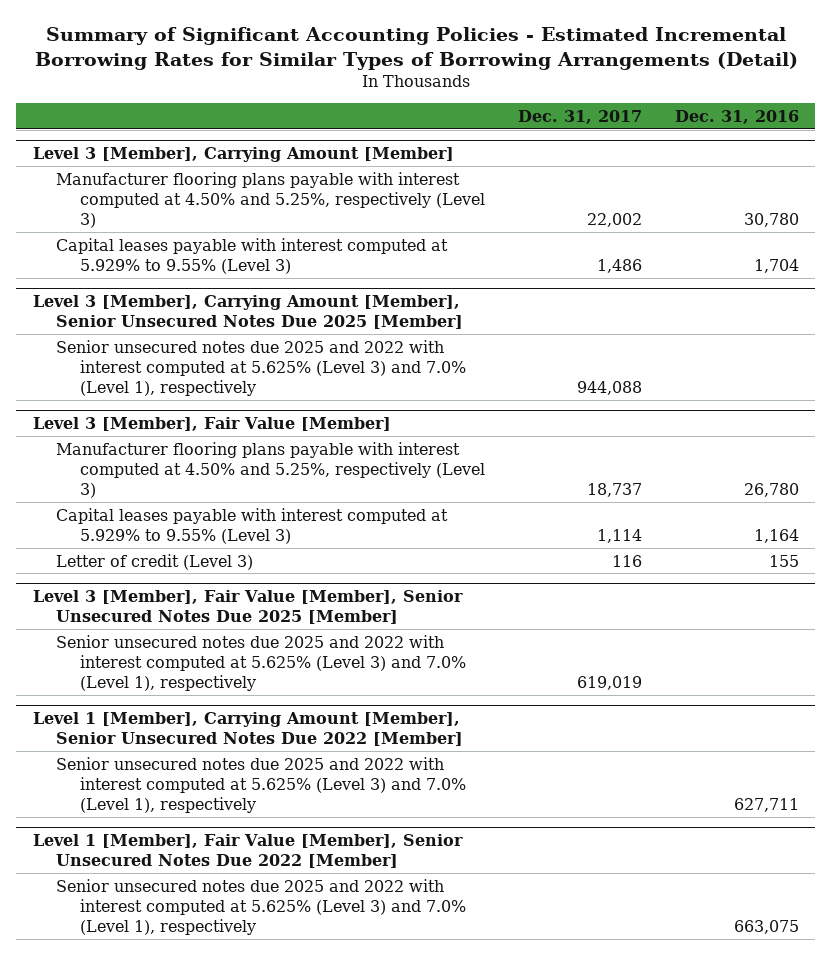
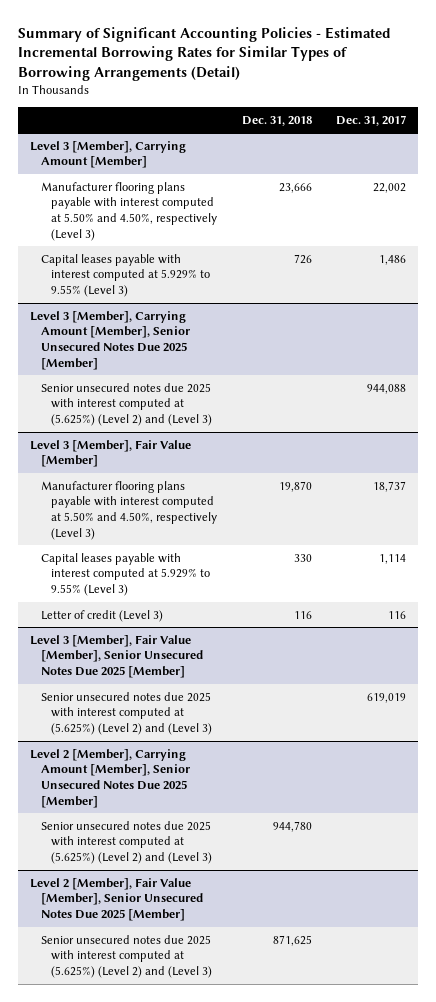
- | Dec. 31, 2017 | Dec. 31, 2016
+ | Dec. 31, 2018 | Dec. 31, 2017
@ Level 3 [Member], Carrying Amount [Member]
- Manufacturer flooring plans payable with interest computed at 4.50% and 5.25%, respectively (Level 3) | 22,002 | 30,780
+ Manufacturer flooring plans payable with interest computed at 5.50% and 4.50%, respectively (Level 3) | 23,666 | 22,002
@ Level 3 [Member], Carrying Amount [Member], Senior Unsecured Notes Due 2025 [Member]
- Senior unsecured notes due 2025 and 2022 with interest computed at 5.625% (Level 3) and 7.0% (Level 1), respectively | 944,088 |
+ Senior unsecured notes due 2025 with interest computed at (5.625%) (Level 2) and (Level 3) | | 944,088
@ Level 3 [Member], Fair Value [Member]
- Manufacturer flooring plans payable with interest computed at 4.50% and 5.25%, respectively (Level 3) | 18,737 | 26,780
+ Manufacturer flooring plans payable with interest computed at 5.50% and 4.50%, respectively (Level 3) | 19,870 | 18,737
@ Level 3 [Member], Fair Value [Member], Senior Unsecured Notes Due 2025 [Member]
- Senior unsecured notes due 2025 and 2022 with interest computed at 5.625% (Level 3) and 7.0% (Level 1), respectively | 619,019 |
- Level 1 [Member], Carrying Amount [Member], Senior Unsecured Notes Due 2022 [Member]
- Senior unsecured notes due 2025 and 2022 with interest computed at 5.625% (Level 3) and 7.0% (Level 1), respectively | | 627,711
- Level 1 [Member], Fair Value [Member], Senior Unsecured Notes Due 2022 [Member]
- Senior unsecured notes due 2025 and 2022 with interest computed at 5.625% (Level 3) and 7.0% (Level 1), respectively | | 663,075
@ Level 3 [Member], Fair Value [Member], Senior Unsecured Notes Due 2025 [Member]
+ Senior unsecured notes due 2025 with interest computed at (5.625%) (Level 2) and (Level 3) | | 619,019
+ Level 2 [Member], Carrying Amount [Member], Senior Unsecured Notes Due 2025 [Member]
+ Senior unsecured notes due 2025 with interest computed at (5.625%) (Level 2) and (Level 3) | 944,780 |
+ Level 2 [Member], Fair Value [Member], Senior Unsecured Notes Due 2025 [Member]
+ Senior unsecured notes due 2025 with interest computed at (5.625%) (Level 2) and (Level 3) | 871,625 |

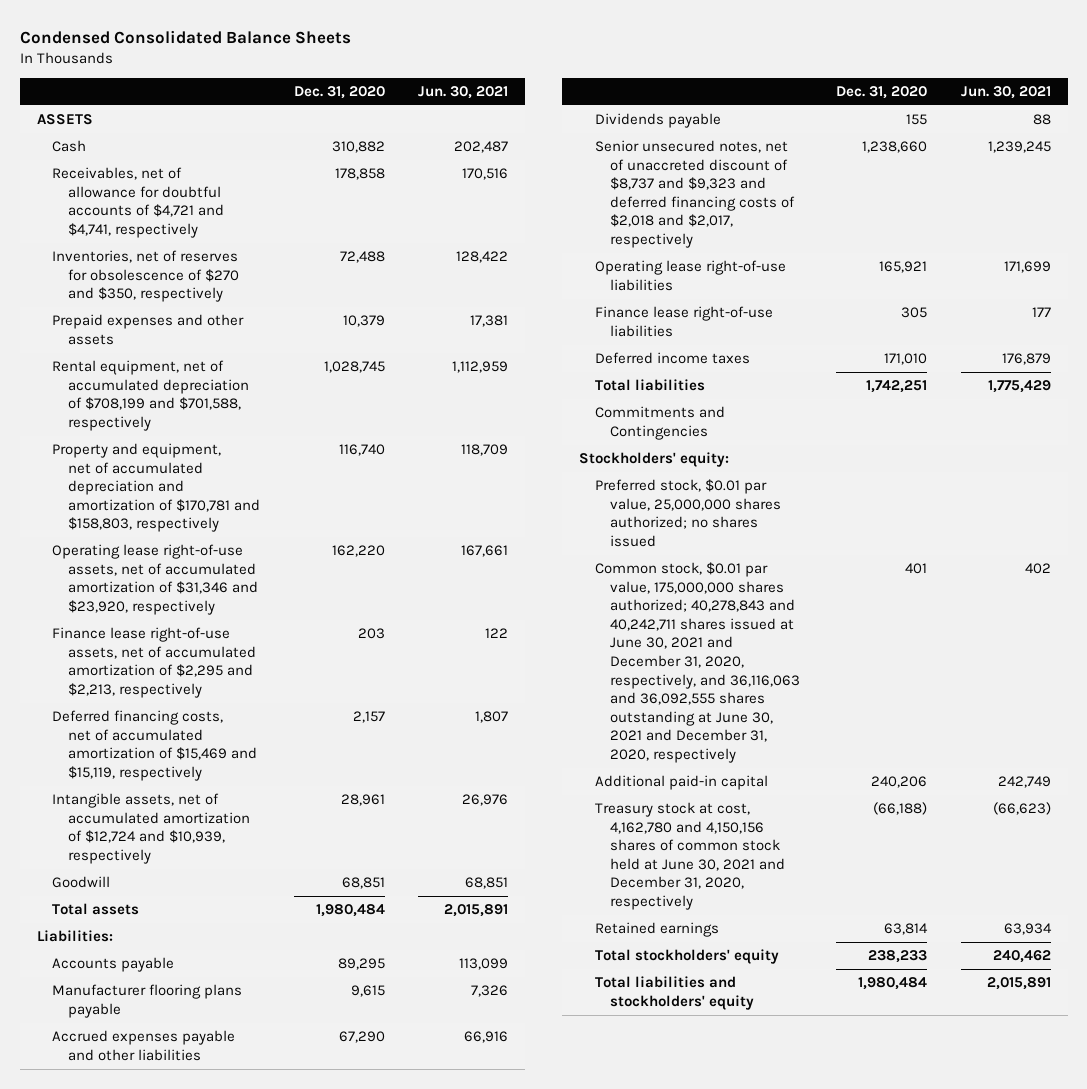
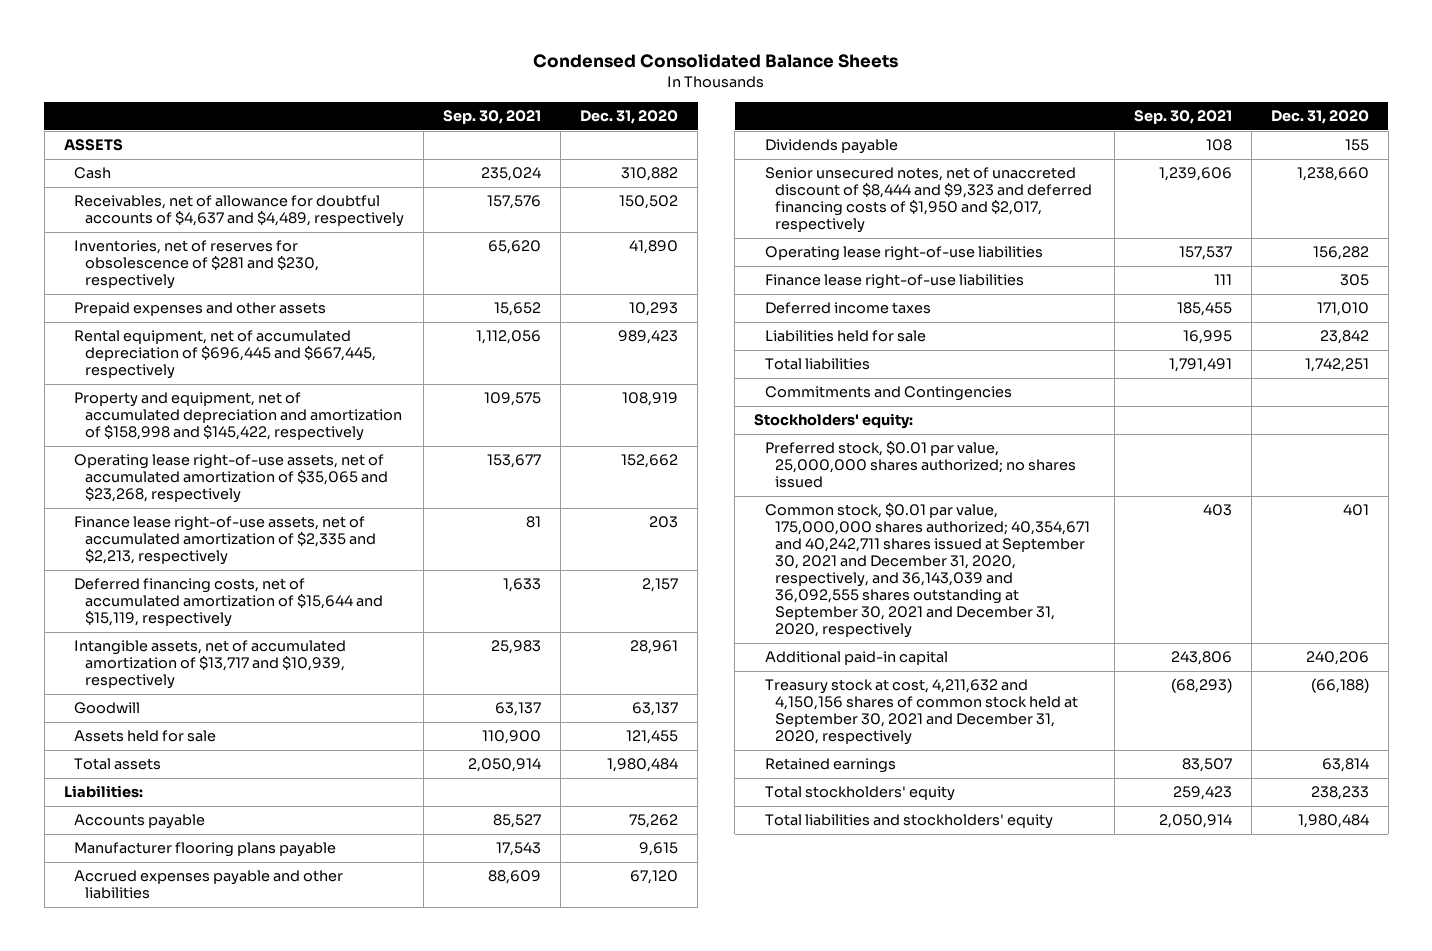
- | Dec. 31, 2020 | Jun. 30, 2021
+ | Sep. 30, 2021 | Dec. 31, 2020
- Receivables, net of allowance for doubtful accounts of $4,721 and $4,741, respectively | 178,858 | 170,516
- Inventories, net of reserves for obsolescence of $270 and $350, respectively | 72,488 | 128,422
- Prepaid expenses and other assets | 10,379 | 17,381
- Rental equipment, net of accumulated depreciation of $708,199 and $701,588, respectively | 1,028,745 | 1,112,959
- Property and equipment, net of accumulated depreciation and amortization of $170,781 and $158,803, respectively | 116,740 | 118,709
- Operating lease right-of-use assets, net of accumulated amortization of $31,346 and $23,920, respectively | 162,220 | 167,661
- Finance lease right-of-use assets, net of accumulated amortization of $2,295 and $2,213, respectively | 203 | 122
- Deferred financing costs, net of accumulated amortization of $15,469 and $15,119, respectively | 2,157 | 1,807
- Intangible assets, net of accumulated amortization of $12,724 and $10,939, respectively | 28,961 | 26,976
- Goodwill | 68,851 | 68,851
+ Receivables, net of allowance for doubtful accounts of $4,637 and $4,489, respectively | 157,576 | 150,502
+ Inventories, net of reserves for obsolescence of $281 and $230, respectively | 65,620 | 41,890
+ Prepaid expenses and other assets | 15,652 | 10,293
+ Rental equipment, net of accumulated depreciation of $696,445 and $667,445, respectively | 1,112,056 | 989,423
+ Property and equipment, net of accumulated depreciation and amortization of $158,998 and $145,422, respectively | 109,575 | 108,919
+ Operating lease right-of-use assets, net of accumulated amortization of $35,065 and $23,268, respectively | 153,677 | 152,662
+ Finance lease right-of-use assets, net of accumulated amortization of $2,335 and $2,213, respectively | 81 | 203
+ Deferred financing costs, net of accumulated amortization of $15,644 and $15,119, respectively | 1,633 | 2,157
+ Intangible assets, net of accumulated amortization of $13,717 and $10,939, respectively | 25,983 | 28,961
+ Goodwill | 63,137 | 63,137
+ Assets held for sale | 110,900 | 121,455
- Accounts payable | 89,295 | 113,099
+ Accounts payable | 85,527 | 75,262
- Accrued expenses payable and other liabilities | 67,290 | 66,916
+ Accrued expenses payable and other liabilities | 88,609 | 67,120
- Senior unsecured notes, net of unaccreted discount of $8,737 and $9,323 and deferred financing costs of $2,018 and $2,017, respectively | 1,238,660 | 1,239,245
- Operating lease right-of-use liabilities | 165,921 | 171,699
+ Senior unsecured notes, net of unaccreted discount of $8,444 and $9,323 and deferred financing costs of $1,950 and $2,017, respectively | 1,239,606 | 1,238,660
+ Operating lease right-of-use liabilities | 157,537 | 156,282
+ Liabilities held for sale | 16,995 | 23,842
- Common stock, $0.01 par value, 175,000,000 shares authorized; 40,278,843 and 40,242,711 shares issued at June 30, 2021 and December 31, 2020, respectively, and 36,116,063 and 36,092,555 shares outstanding at June 30, 2021 and December 31, 2020, respectively | 401 | 402
+ Common stock, $0.01 par value, 175,000,000 shares authorized; 40,354,671 and 40,242,711 shares issued at September 30, 2021 and December 31, 2020, respectively, and 36,143,039 and 36,092,555 shares outstanding at September 30, 2021 and December 31, 2020, respectively | 403 | 401
- Treasury stock at cost, 4,162,780 and 4,150,156 shares of common stock held at June 30, 2021 and December 31, 2020, respectively | (66,188) | (66,623)
+ Treasury stock at cost, 4,211,632 and 4,150,156 shares of common stock held at September 30, 2021 and December 31, 2020, respectively | (68,293) | (66,188)

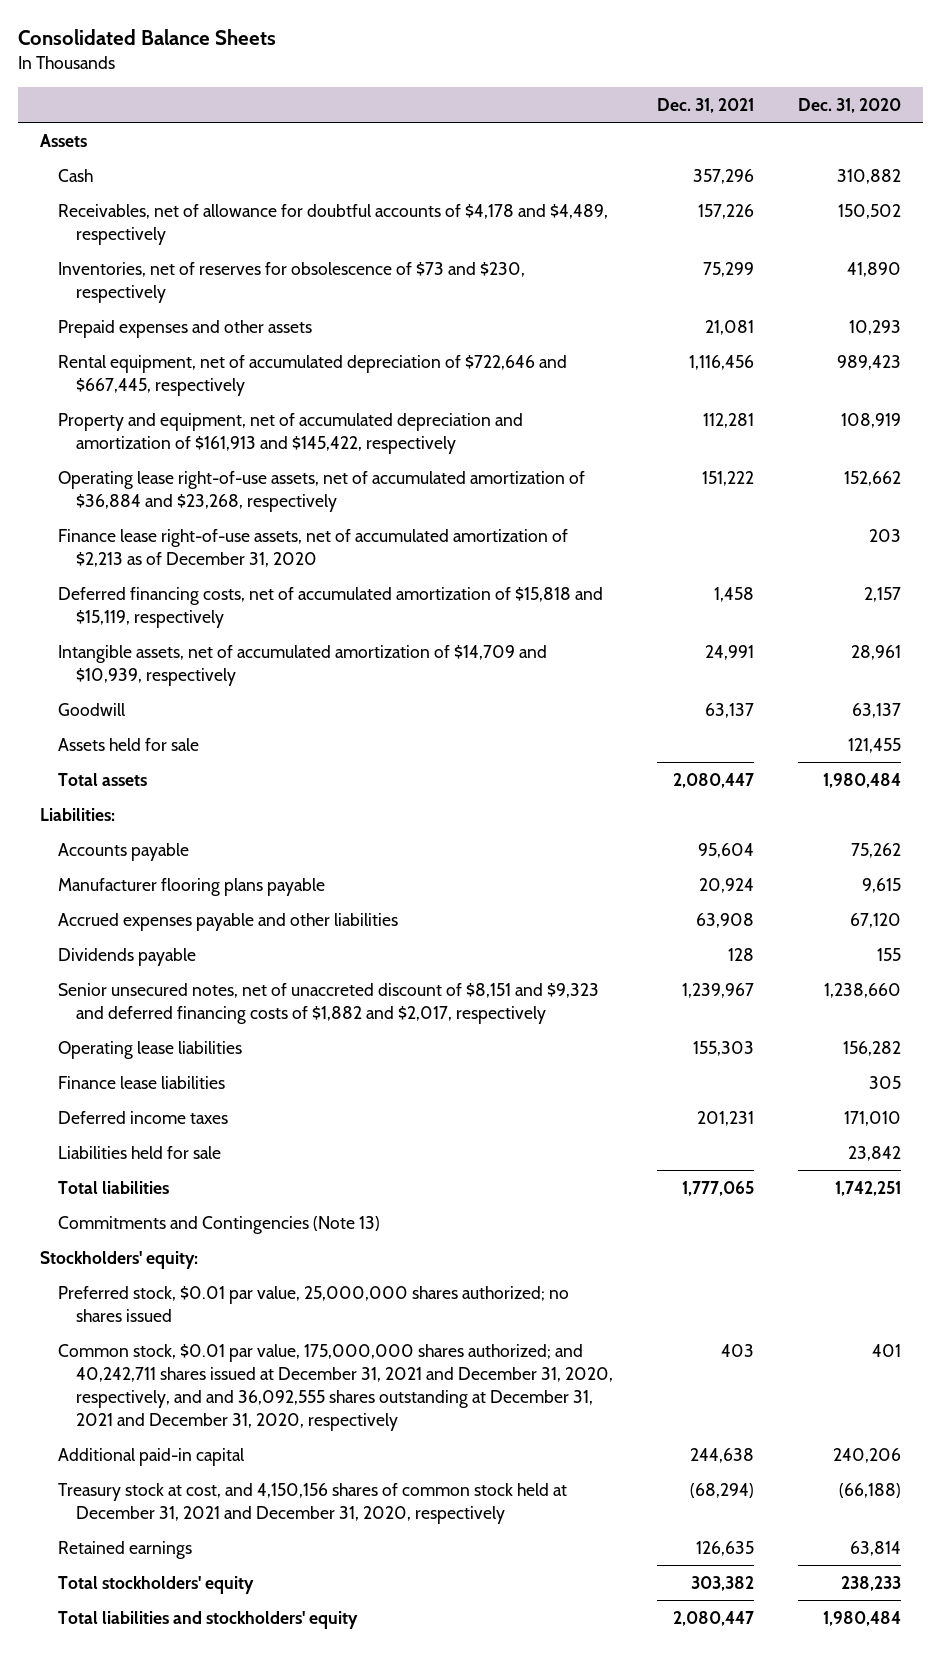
- Condensed Consolidated Balance Sheets
+ Consolidated Balance Sheets
- | Sep. 30, 2021 | Dec. 31, 2020
+ | Dec. 31, 2021 | Dec. 31, 2020
- ASSETS
+ Assets
- Receivables, net of allowance for doubtful accounts of $4,637 and $4,489, respectively | 157,576 | 150,502
- Inventories, net of reserves for obsolescence of $281 and $230, respectively | 65,620 | 41,890
+ Receivables, net of allowance for doubtful accounts of $4,178 and $4,489, respectively | 157,226 | 150,502
+ Inventories, net of reserves for obsolescence of $73 and $230, respectively | 75,299 | 41,890
- Rental equipment, net of accumulated depreciation of $696,445 and $667,445, respectively | 1,112,056 | 989,423
- Property and equipment, net of accumulated depreciation and amortization of $158,998 and $145,422, respectively | 109,575 | 108,919
- Operating lease right-of-use assets, net of accumulated amortization of $35,065 and $23,268, respectively | 153,677 | 152,662
- Finance lease right-of-use assets, net of accumulated amortization of $2,335 and $2,213, respectively | 81 | 203
- Deferred financing costs, net of accumulated amortization of $15,644 and $15,119, respectively | 1,633 | 2,157
- Intangible assets, net of accumulated amortization of $13,717 and $10,939, respectively | 25,983 | 28,961
+ Rental equipment, net of accumulated depreciation of $722,646 and $667,445, respectively | 1,116,456 | 989,423
+ Property and equipment, net of accumulated depreciation and amortization of $161,913 and $145,422, respectively | 112,281 | 108,919
+ Operating lease right-of-use assets, net of accumulated amortization of $36,884 and $23,268, respectively | 151,222 | 152,662
+ Finance lease right-of-use assets, net of accumulated amortization of $2,213 as of December 31, 2020 | | 203
+ Deferred financing costs, net of accumulated amortization of $15,818 and $15,119, respectively | 1,458 | 2,157
+ Intangible assets, net of accumulated amortization of $14,709 and $10,939, respectively | 24,991 | 28,961
- Senior unsecured notes, net of unaccreted discount of $8,444 and $9,323 and deferred financing costs of $1,950 and $2,017, respectively | 1,239,606 | 1,238,660
- Operating lease right-of-use liabilities | 157,537 | 156,282
- Finance lease right-of-use liabilities | 111 | 305
+ Senior unsecured notes, net of unaccreted discount of $8,151 and $9,323 and deferred financing costs of $1,882 and $2,017, respectively | 1,239,967 | 1,238,660
+ Operating lease liabilities | 155,303 | 156,282
+ Finance lease liabilities | | 305
- Commitments and Contingencies
+ Commitments and Contingencies (Note 13)
- Common stock, $0.01 par value, 175,000,000 shares authorized; 40,354,671 and 40,242,711 shares issued at September 30, 2021 and December 31, 2020, respectively, and 36,143,039 and 36,092,555 shares outstanding at September 30, 2021 and December 31, 2020, respectively | 403 | 401
+ Common stock, $0.01 par value, 175,000,000 shares authorized; and 40,242,711 shares issued at December 31, 2021 and December 31, 2020, respectively, and and 36,092,555 shares outstanding at December 31, 2021 and December 31, 2020, respectively | 403 | 401
- Treasury stock at cost, 4,211,632 and 4,150,156 shares of common stock held at September 30, 2021 and December 31, 2020, respectively | (68,293) | (66,188)
+ Treasury stock at cost, and 4,150,156 shares of common stock held at December 31, 2021 and December 31, 2020, respectively | (68,294) | (66,188)

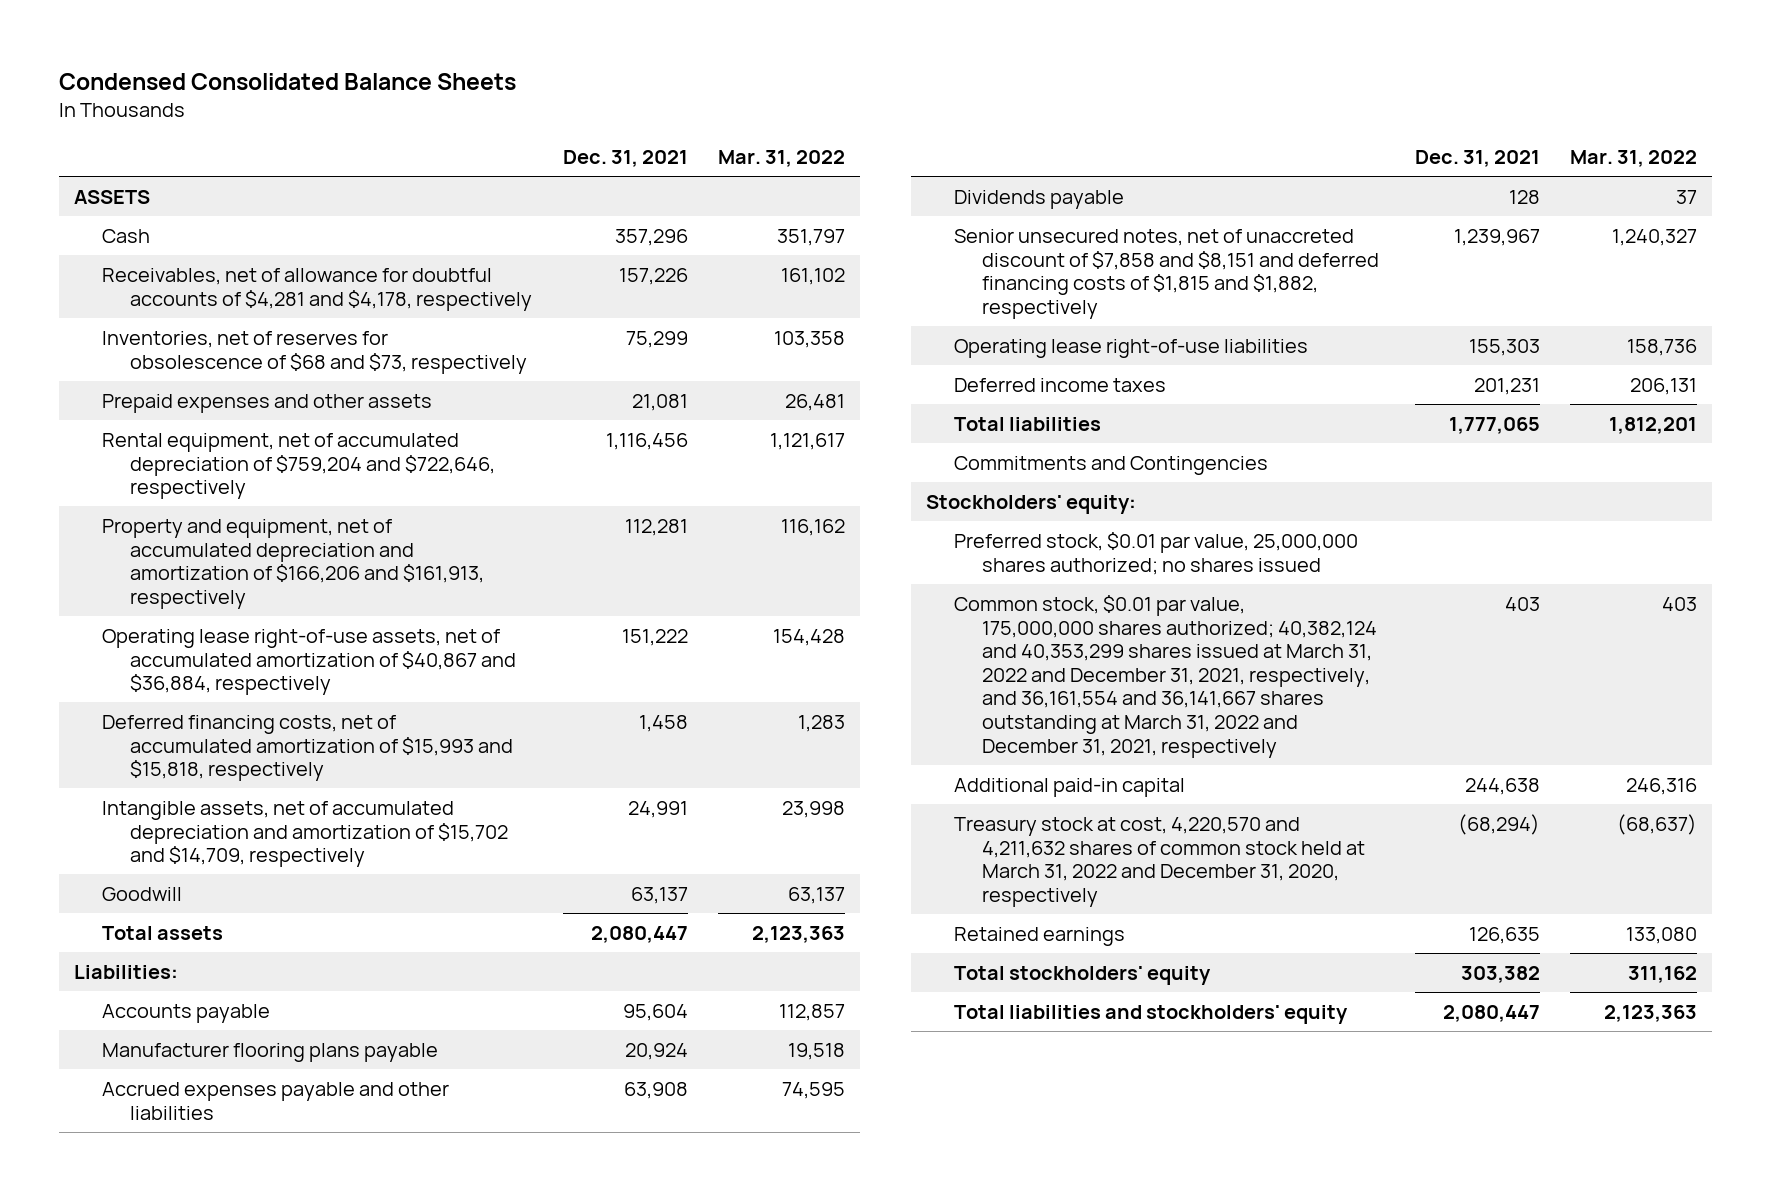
- Consolidated Balance Sheets
+ Condensed Consolidated Balance Sheets
- | Dec. 31, 2021 | Dec. 31, 2020
+ | Dec. 31, 2021 | Mar. 31, 2022
- Assets
+ ASSETS
- Receivables, net of allowance for doubtful accounts of $4,178 and $4,489, respectively | 157,226 | 150,502
- Inventories, net of reserves for obsolescence of $73 and $230, respectively | 75,299 | 41,890
+ Receivables, net of allowance for doubtful accounts of $4,281 and $4,178, respectively | 157,226 | 161,102
+ Inventories, net of reserves for obsolescence of $68 and $73, respectively | 75,299 | 103,358
- Rental equipment, net of accumulated depreciation of $722,646 and $667,445, respectively | 1,116,456 | 989,423
- Property and equipment, net of accumulated depreciation and amortization of $161,913 and $145,422, respectively | 112,281 | 108,919
- Operating lease right-of-use assets, net of accumulated amortization of $36,884 and $23,268, respectively | 151,222 | 152,662
- Finance lease right-of-use assets, net of accumulated amortization of $2,213 as of December 31, 2020 | | 203
- Deferred financing costs, net of accumulated amortization of $15,818 and $15,119, respectively | 1,458 | 2,157
- Intangible assets, net of accumulated amortization of $14,709 and $10,939, respectively | 24,991 | 28,961
+ Rental equipment, net of accumulated depreciation of $759,204 and $722,646, respectively | 1,116,456 | 1,121,617
+ Property and equipment, net of accumulated depreciation and amortization of $166,206 and $161,913, respectively | 112,281 | 116,162
+ Operating lease right-of-use assets, net of accumulated amortization of $40,867 and $36,884, respectively | 151,222 | 154,428
+ Deferred financing costs, net of accumulated amortization of $15,993 and $15,818, respectively | 1,458 | 1,283
+ Intangible assets, net of accumulated depreciation and amortization of $15,702 and $14,709, respectively | 24,991 | 23,998
- Assets held for sale | | 121,455
- Senior unsecured notes, net of unaccreted discount of $8,151 and $9,323 and deferred financing costs of $1,882 and $2,017, respectively | 1,239,967 | 1,238,660
- Operating lease liabilities | 155,303 | 156,282
- Finance lease liabilities | | 305
+ Senior unsecured notes, net of unaccreted discount of $7,858 and $8,151 and deferred financing costs of $1,815 and $1,882, respectively | 1,239,967 | 1,240,327
+ Operating lease right-of-use liabilities | 155,303 | 158,736
- Liabilities held for sale | | 23,842
- Commitments and Contingencies (Note 13)
+ Commitments and Contingencies
- Common stock, $0.01 par value, 175,000,000 shares authorized; and 40,242,711 shares issued at December 31, 2021 and December 31, 2020, respectively, and and 36,092,555 shares outstanding at December 31, 2021 and December 31, 2020, respectively | 403 | 401
+ Common stock, $0.01 par value, 175,000,000 shares authorized; 40,382,124 and 40,353,299 shares issued at March 31, 2022 and December 31, 2021, respectively, and 36,161,554 and 36,141,667 shares outstanding at March 31, 2022 and December 31, 2021, respectively | 403 | 403
- Treasury stock at cost, and 4,150,156 shares of common stock held at December 31, 2021 and December 31, 2020, respectively | (68,294) | (66,188)
+ Treasury stock at cost, 4,220,570 and 4,211,632 shares of common stock held at March 31, 2022 and December 31, 2020, respectively | (68,294) | (68,637)

